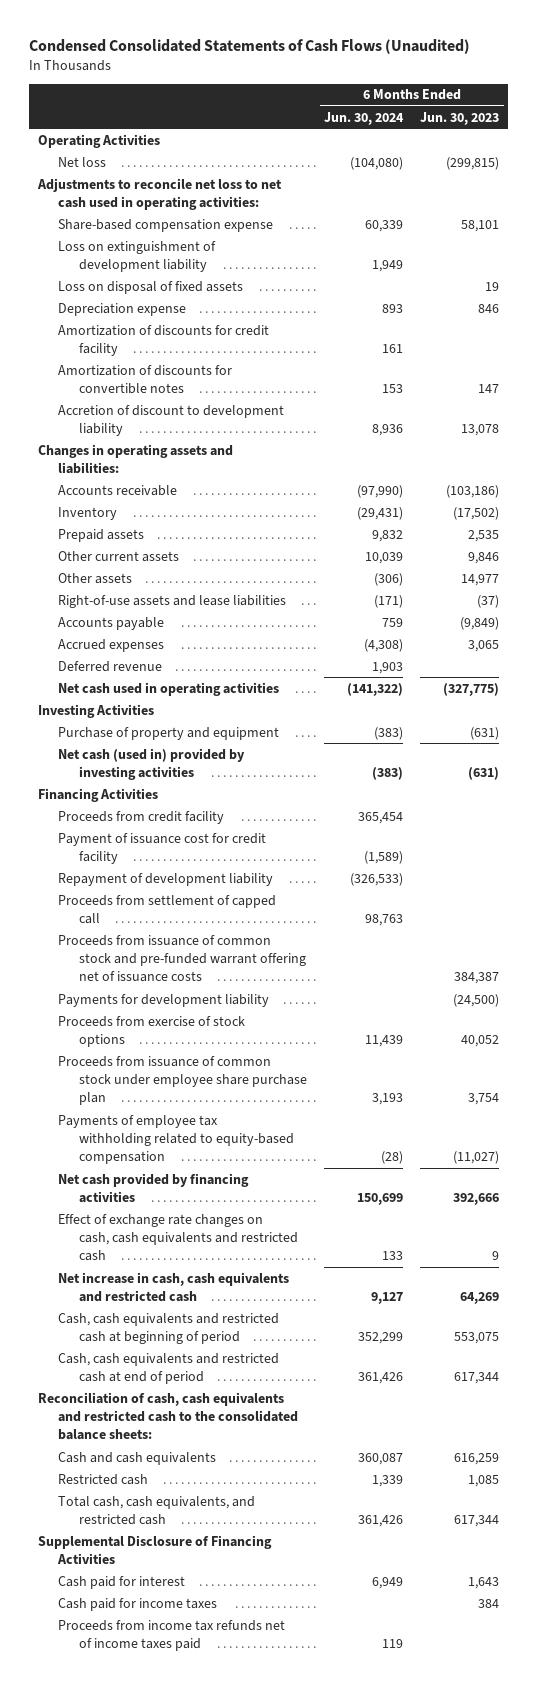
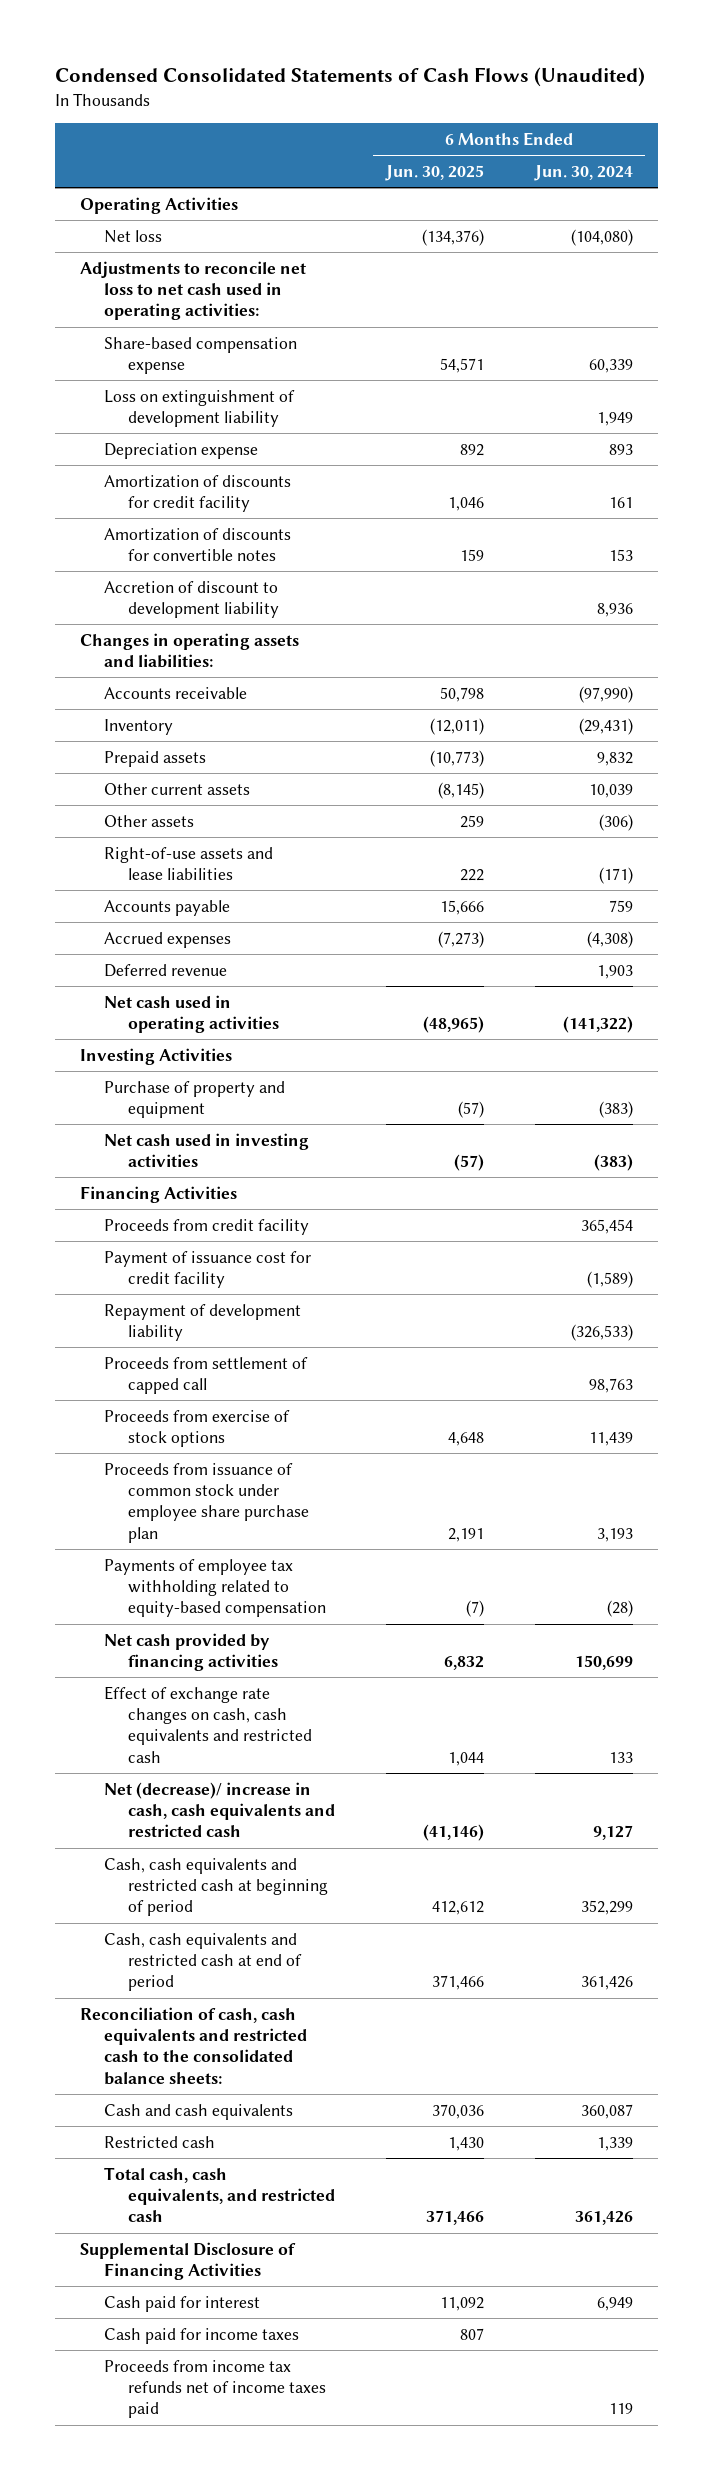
- | 6 Months Ended Jun. 30, 2024 | 6 Months Ended Jun. 30, 2023
+ | 6 Months Ended Jun. 30, 2025 | 6 Months Ended Jun. 30, 2024
- Loss on disposal of fixed assets | | 19
- Net cash (used in) provided by investing activities | (383) | (631)
+ Net cash used in investing activities | (57) | (383)
- Proceeds from issuance of common stock and pre-funded warrant offering net of issuance costs | | 384,387
- Payments for development liability | | (24,500)
- Net increase in cash, cash equivalents and restricted cash | 9,127 | 64,269
+ Net (decrease)/ increase in cash, cash equivalents and restricted cash | (41,146) | 9,127

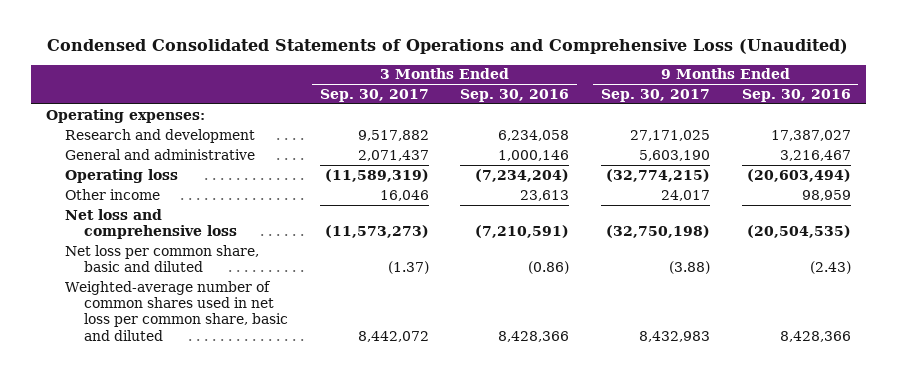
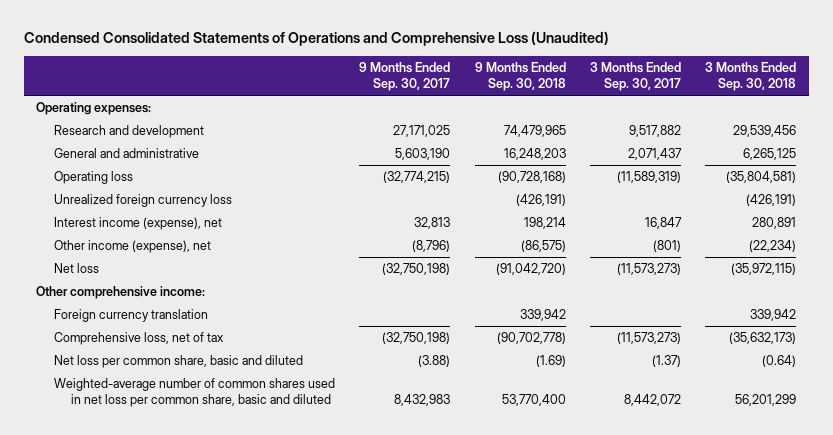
- | 3 Months Ended Sep. 30, 2017 | 3 Months Ended Sep. 30, 2016 | 9 Months Ended Sep. 30, 2017 | 9 Months Ended Sep. 30, 2016
+ | 9 Months Ended Sep. 30, 2017 | 9 Months Ended Sep. 30, 2018 | 3 Months Ended Sep. 30, 2017 | 3 Months Ended Sep. 30, 2018
- Other income | 16,046 | 23,613 | 24,017 | 98,959
- Net loss and comprehensive loss | (11,573,273) | (7,210,591) | (32,750,198) | (20,504,535)
+ Unrealized foreign currency loss | | (426,191) | | (426,191)
+ Interest income (expense), net | 32,813 | 198,214 | 16,847 | 280,891
+ Other income (expense), net | (8,796) | (86,575) | (801) | (22,234)
+ Net loss | (32,750,198) | (91,042,720) | (11,573,273) | (35,972,115)
+ Other comprehensive income:
+ Foreign currency translation | | 339,942 | | 339,942
+ Comprehensive loss, net of tax | (32,750,198) | (90,702,778) | (11,573,273) | (35,632,173)

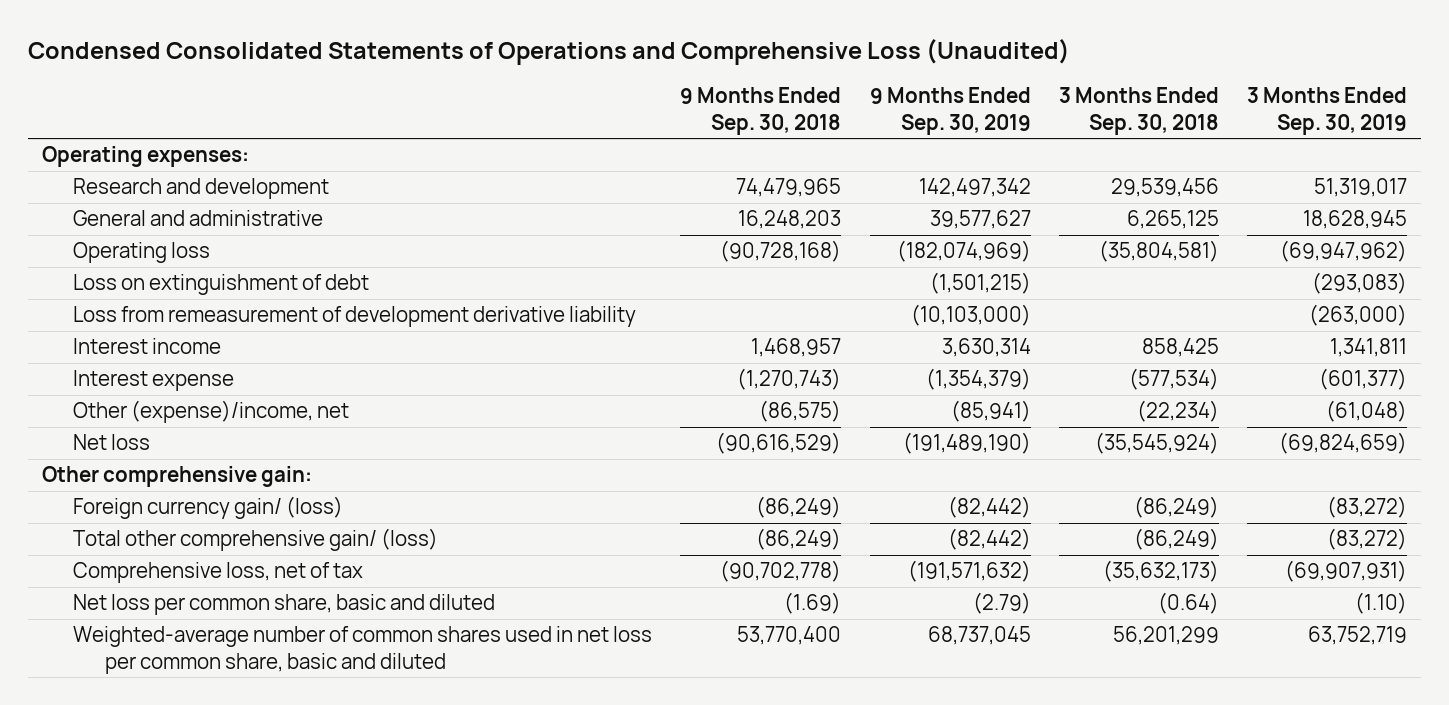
- | 9 Months Ended Sep. 30, 2017 | 9 Months Ended Sep. 30, 2018 | 3 Months Ended Sep. 30, 2017 | 3 Months Ended Sep. 30, 2018
+ | 9 Months Ended Sep. 30, 2018 | 9 Months Ended Sep. 30, 2019 | 3 Months Ended Sep. 30, 2018 | 3 Months Ended Sep. 30, 2019
- Unrealized foreign currency loss | | (426,191) | | (426,191)
- Interest income (expense), net | 32,813 | 198,214 | 16,847 | 280,891
- Other income (expense), net | (8,796) | (86,575) | (801) | (22,234)
- Net loss | (32,750,198) | (91,042,720) | (11,573,273) | (35,972,115)
- Other comprehensive income:
- Foreign currency translation | | 339,942 | | 339,942
+ Loss on extinguishment of debt | | (1,501,215) | | (293,083)
+ Loss from remeasurement of development derivative liability | | (10,103,000) | | (263,000)
+ Interest income | 1,468,957 | 3,630,314 | 858,425 | 1,341,811
+ Interest expense | (1,270,743) | (1,354,379) | (577,534) | (601,377)
+ Other (expense)/income, net | (86,575) | (85,941) | (22,234) | (61,048)
+ Net loss | (90,616,529) | (191,489,190) | (35,545,924) | (69,824,659)
+ Other comprehensive gain:
+ Foreign currency gain/ (loss) | (86,249) | (82,442) | (86,249) | (83,272)
+ Total other comprehensive gain/ (loss) | (86,249) | (82,442) | (86,249) | (83,272)

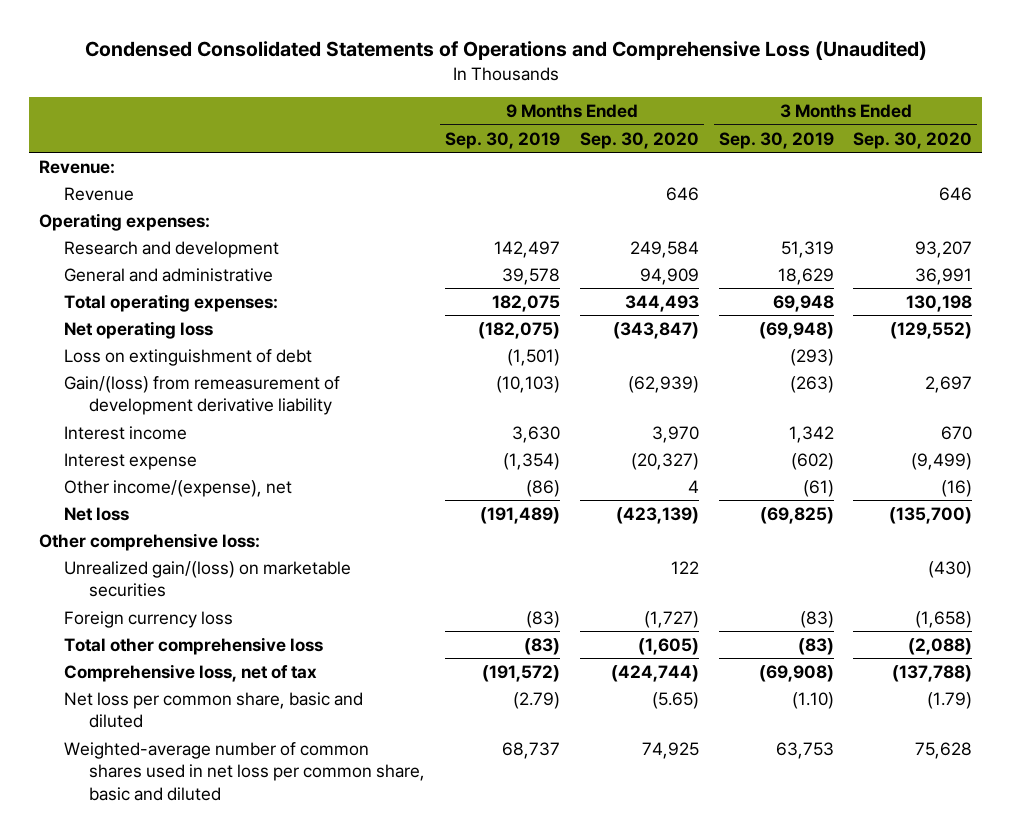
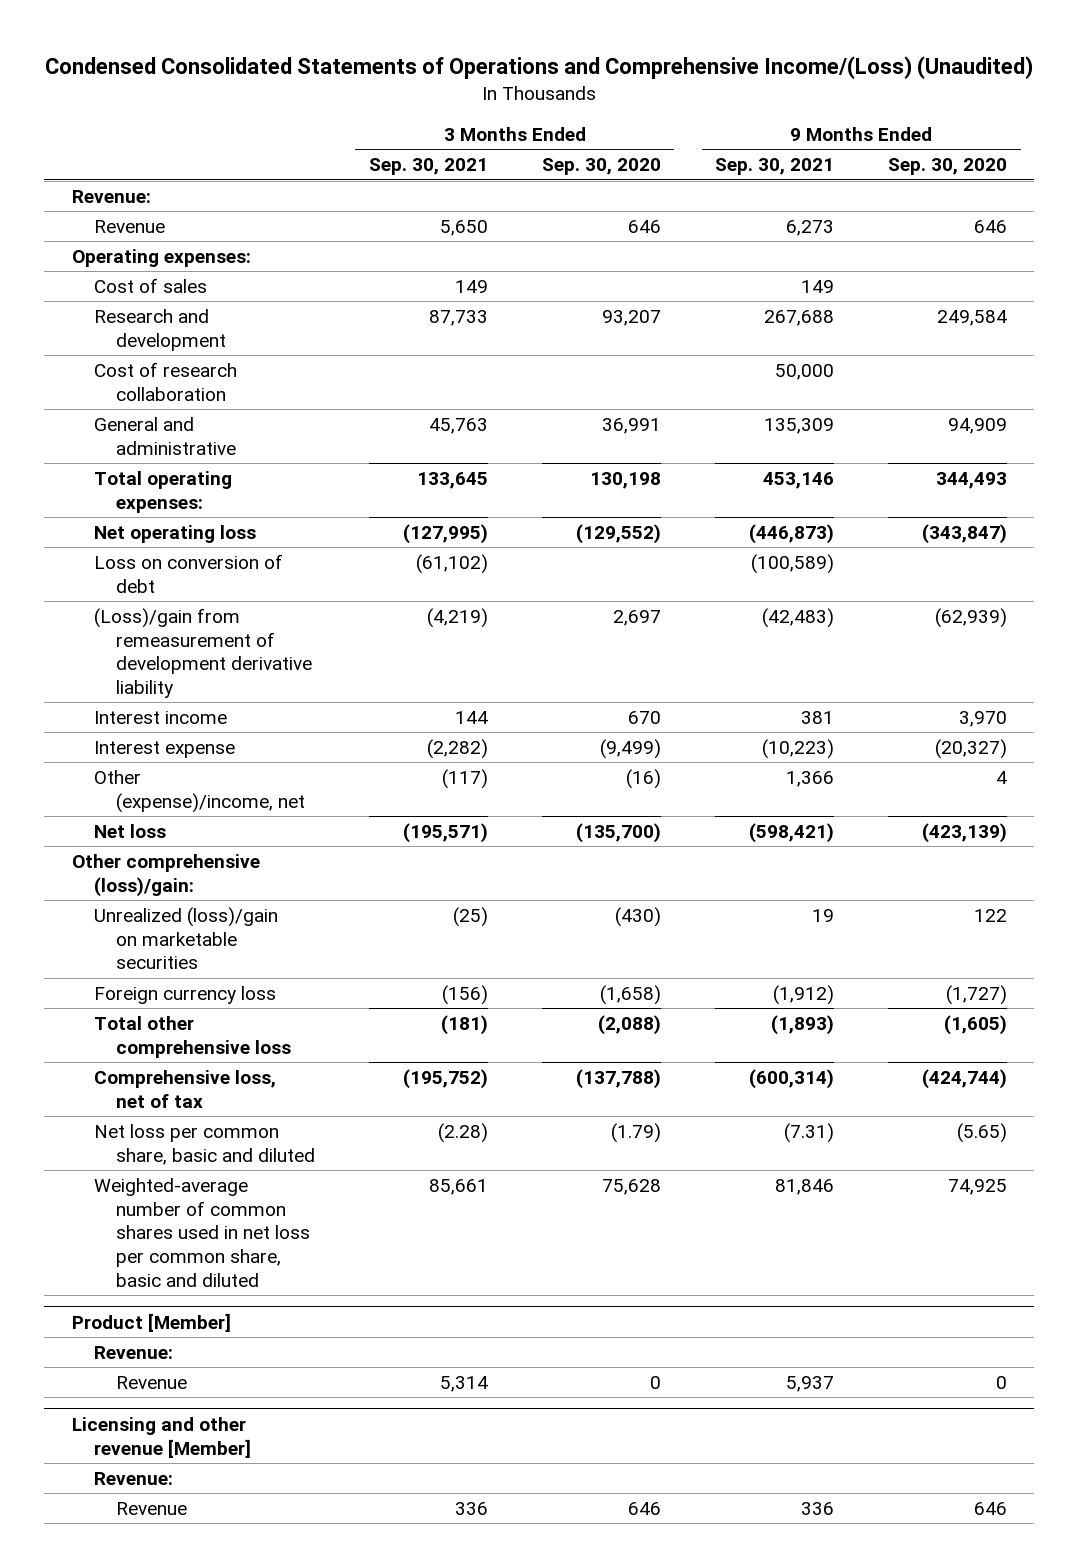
- Condensed Consolidated Statements of Operations and Comprehensive Loss (Unaudited)
+ Condensed Consolidated Statements of Operations and Comprehensive Income/(Loss) (Unaudited)
- | 9 Months Ended Sep. 30, 2019 | 9 Months Ended Sep. 30, 2020 | 3 Months Ended Sep. 30, 2019 | 3 Months Ended Sep. 30, 2020
+ | 3 Months Ended Sep. 30, 2021 | 3 Months Ended Sep. 30, 2020 | 9 Months Ended Sep. 30, 2021 | 9 Months Ended Sep. 30, 2020
+ Cost of sales | 149 | | 149 |
+ Cost of research collaboration | | | 50,000 |
- Loss on extinguishment of debt | (1,501) | | (293) |
- Gain/(loss) from remeasurement of development derivative liability | (10,103) | (62,939) | (263) | 2,697
+ Loss on conversion of debt | (61,102) | | (100,589) |
+ (Loss)/gain from remeasurement of development derivative liability | (4,219) | 2,697 | (42,483) | (62,939)
- Other income/(expense), net | (86) | 4 | (61) | (16)
+ Other (expense)/income, net | (117) | (16) | 1,366 | 4
- Other comprehensive loss:
- Unrealized gain/(loss) on marketable securities | | 122 | | (430)
+ Other comprehensive (loss)/gain:
+ Unrealized (loss)/gain on marketable securities | (25) | (430) | 19 | 122
+ Product [Member]
+ Revenue:
+ Revenue | 5,314 | 0 | 5,937 | 0
+ Licensing and other revenue [Member]
+ Revenue:
+ Revenue | 336 | 646 | 336 | 646

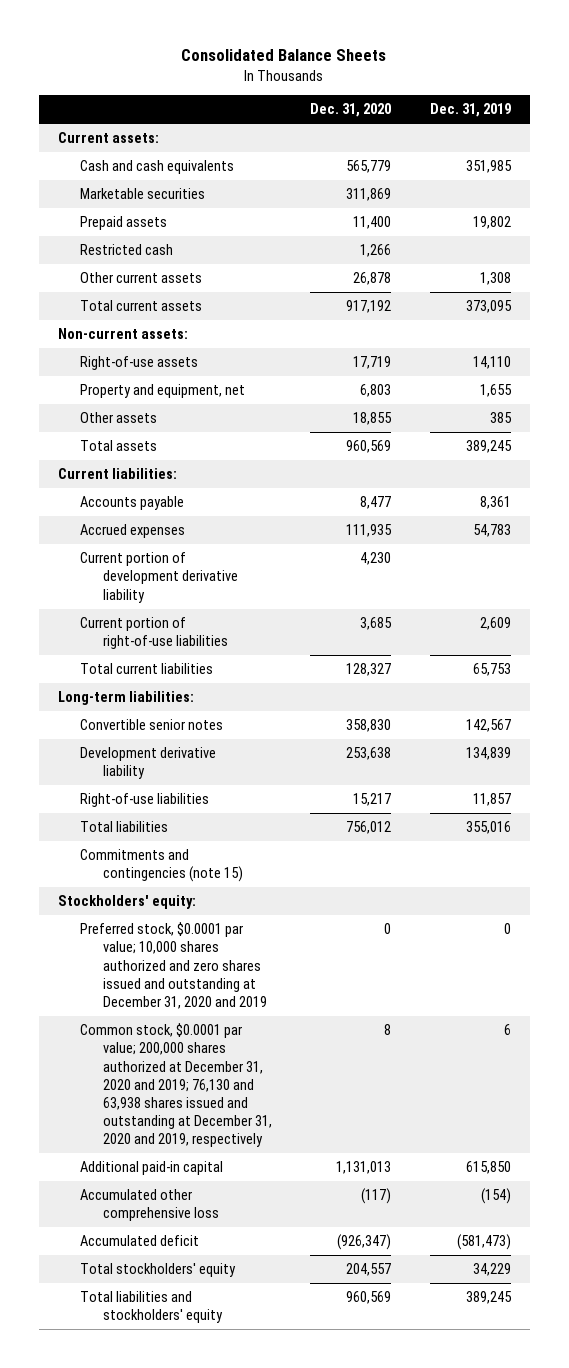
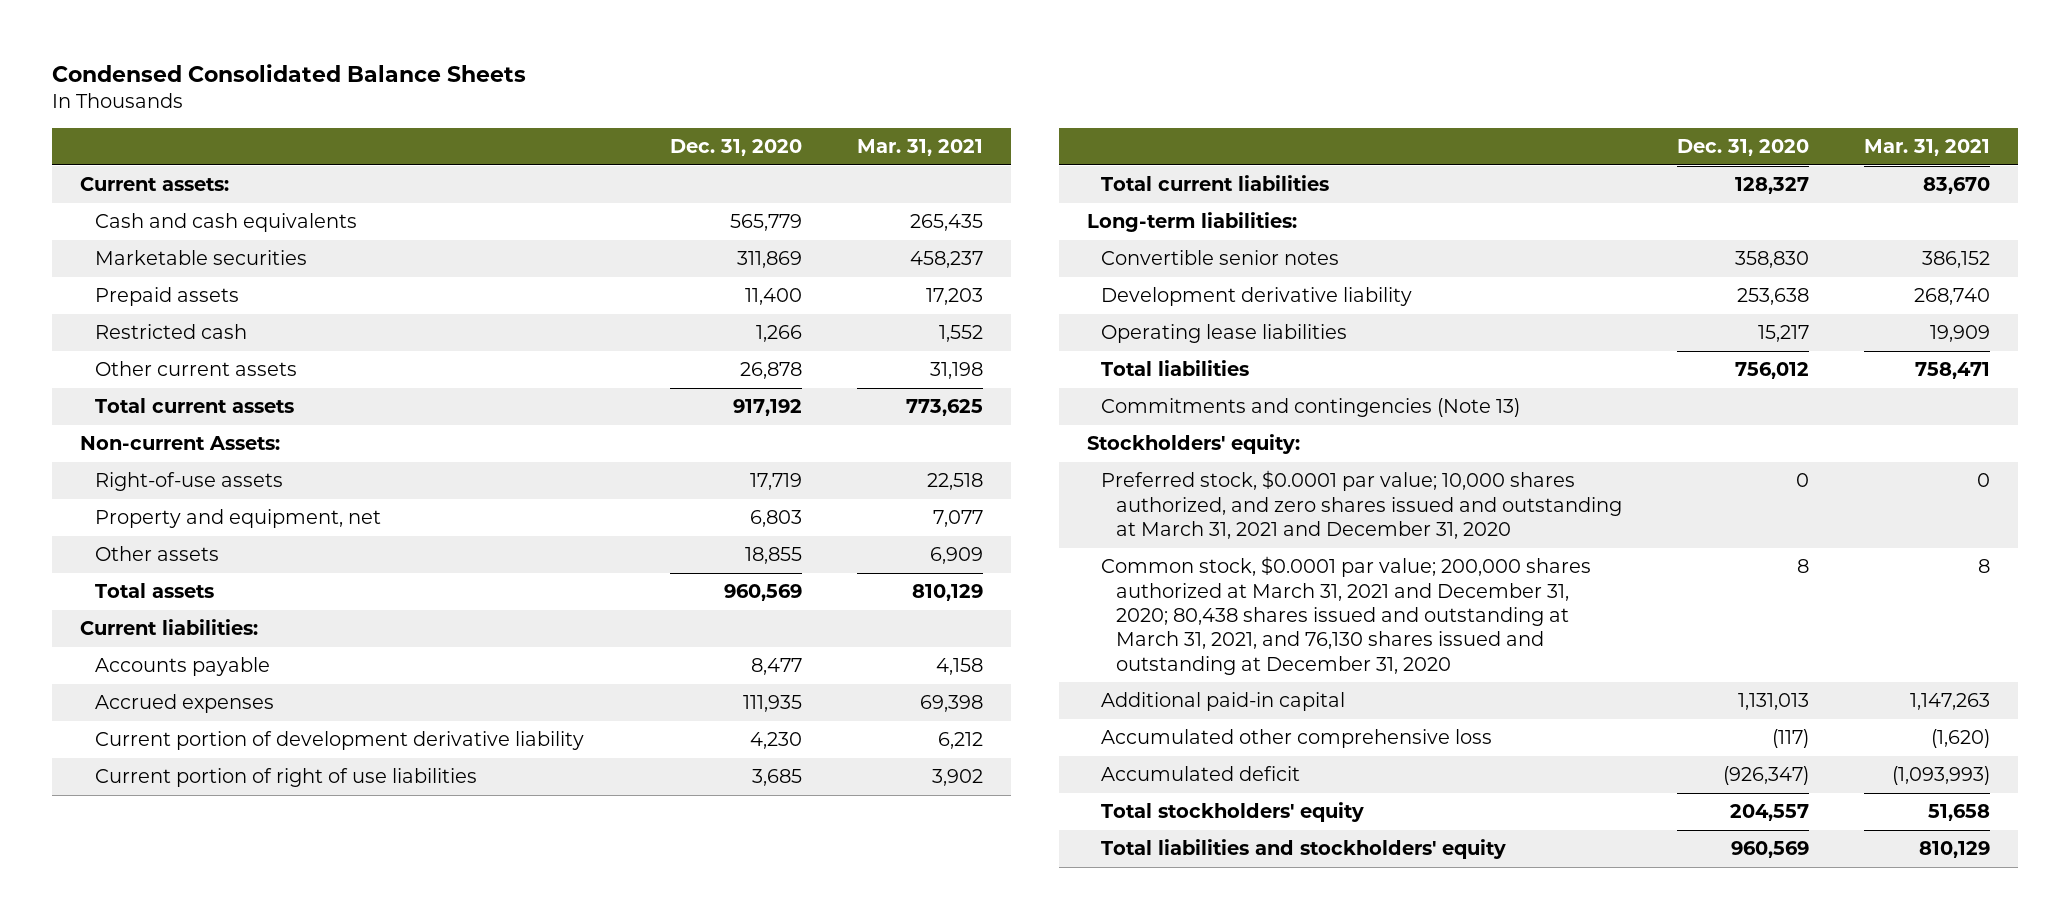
- Consolidated Balance Sheets
+ Condensed Consolidated Balance Sheets
- | Dec. 31, 2020 | Dec. 31, 2019
+ | Dec. 31, 2020 | Mar. 31, 2021
- Non-current assets:
+ Non-current Assets:
- Current portion of right-of-use liabilities | 3,685 | 2,609
+ Current portion of right of use liabilities | 3,685 | 3,902
- Right-of-use liabilities | 15,217 | 11,857
+ Operating lease liabilities | 15,217 | 19,909
- Commitments and contingencies (note 15)
+ Commitments and contingencies (Note 13)
- Preferred stock, $0.0001 par value; 10,000 shares authorized and zero shares issued and outstanding at December 31, 2020 and 2019 | 0 | 0
- Common stock, $0.0001 par value; 200,000 shares authorized at December 31, 2020 and 2019; 76,130 and 63,938 shares issued and outstanding at December 31, 2020 and 2019, respectively | 8 | 6
+ Preferred stock, $0.0001 par value; 10,000 shares authorized, and zero shares issued and outstanding at March 31, 2021 and December 31, 2020 | 0 | 0
+ Common stock, $0.0001 par value; 200,000 shares authorized at March 31, 2021 and December 31, 2020; 80,438 shares issued and outstanding at March 31, 2021, and 76,130 shares issued and outstanding at December 31, 2020 | 8 | 8

